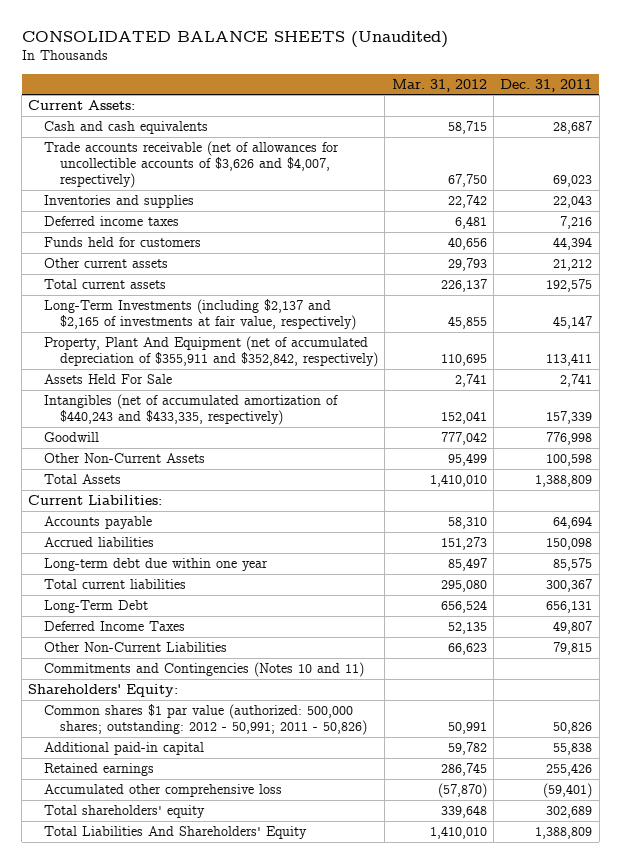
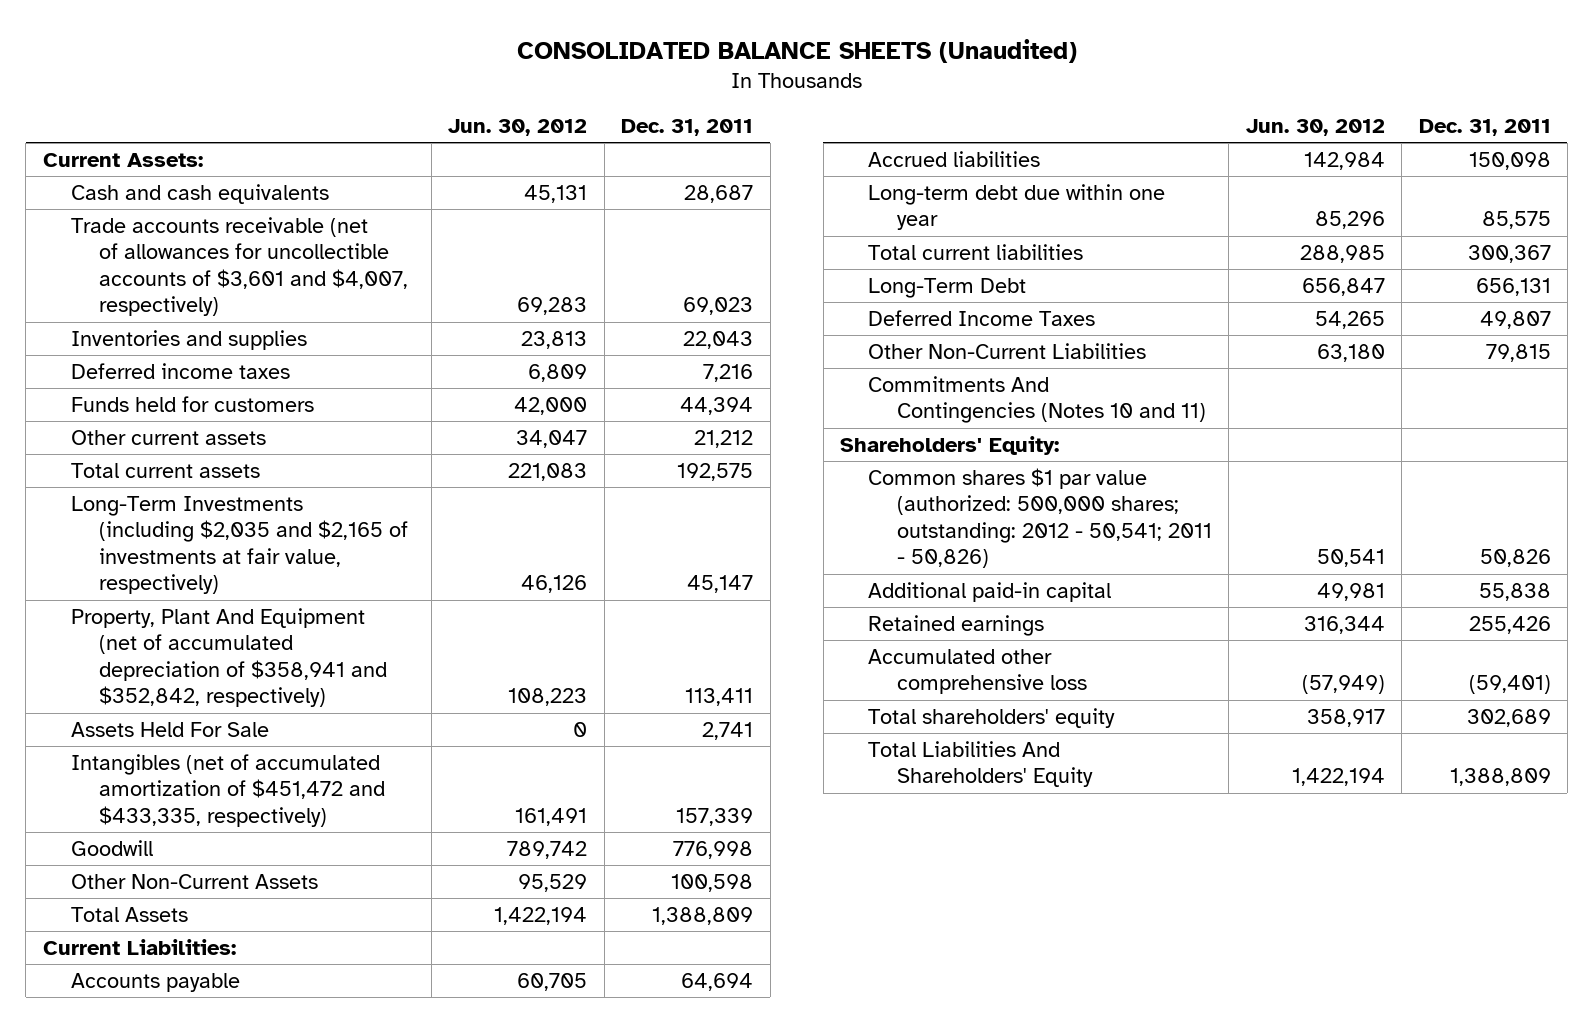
- | Mar. 31, 2012 | Dec. 31, 2011
+ | Jun. 30, 2012 | Dec. 31, 2011
- Trade accounts receivable (net of allowances for uncollectible accounts of $3,626 and $4,007, respectively) | 67,750 | 69,023
+ Trade accounts receivable (net of allowances for uncollectible accounts of $3,601 and $4,007, respectively) | 69,283 | 69,023
- Long-Term Investments (including $2,137 and $2,165 of investments at fair value, respectively) | 45,855 | 45,147
- Property, Plant And Equipment (net of accumulated depreciation of $355,911 and $352,842, respectively) | 110,695 | 113,411
+ Long-Term Investments (including $2,035 and $2,165 of investments at fair value, respectively) | 46,126 | 45,147
+ Property, Plant And Equipment (net of accumulated depreciation of $358,941 and $352,842, respectively) | 108,223 | 113,411
- Intangibles (net of accumulated amortization of $440,243 and $433,335, respectively) | 152,041 | 157,339
+ Intangibles (net of accumulated amortization of $451,472 and $433,335, respectively) | 161,491 | 157,339
- Commitments and Contingencies (Notes 10 and 11)
+ Commitments And Contingencies (Notes 10 and 11)
- Common shares $1 par value (authorized: 500,000 shares; outstanding: 2012 - 50,991; 2011 - 50,826) | 50,991 | 50,826
+ Common shares $1 par value (authorized: 500,000 shares; outstanding: 2012 - 50,541; 2011 - 50,826) | 50,541 | 50,826

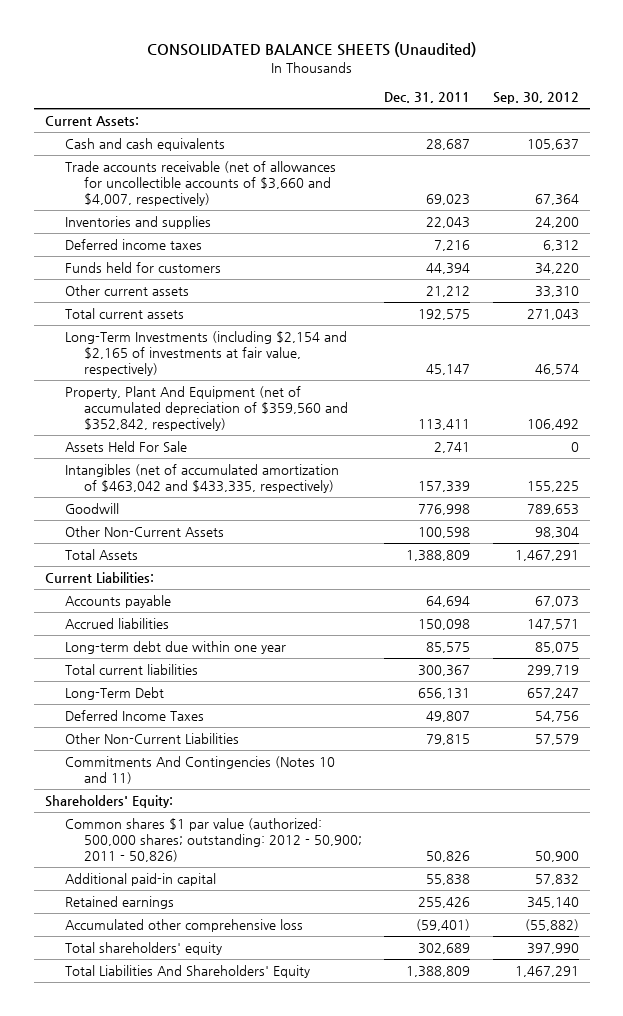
- | Jun. 30, 2012 | Dec. 31, 2011
+ | Dec. 31, 2011 | Sep. 30, 2012
- Trade accounts receivable (net of allowances for uncollectible accounts of $3,601 and $4,007, respectively) | 69,283 | 69,023
+ Trade accounts receivable (net of allowances for uncollectible accounts of $3,660 and $4,007, respectively) | 69,023 | 67,364
- Long-Term Investments (including $2,035 and $2,165 of investments at fair value, respectively) | 46,126 | 45,147
- Property, Plant And Equipment (net of accumulated depreciation of $358,941 and $352,842, respectively) | 108,223 | 113,411
+ Long-Term Investments (including $2,154 and $2,165 of investments at fair value, respectively) | 45,147 | 46,574
+ Property, Plant And Equipment (net of accumulated depreciation of $359,560 and $352,842, respectively) | 113,411 | 106,492
- Intangibles (net of accumulated amortization of $451,472 and $433,335, respectively) | 161,491 | 157,339
+ Intangibles (net of accumulated amortization of $463,042 and $433,335, respectively) | 157,339 | 155,225
- Common shares $1 par value (authorized: 500,000 shares; outstanding: 2012 - 50,541; 2011 - 50,826) | 50,541 | 50,826
+ Common shares $1 par value (authorized: 500,000 shares; outstanding: 2012 - 50,900; 2011 - 50,826) | 50,826 | 50,900

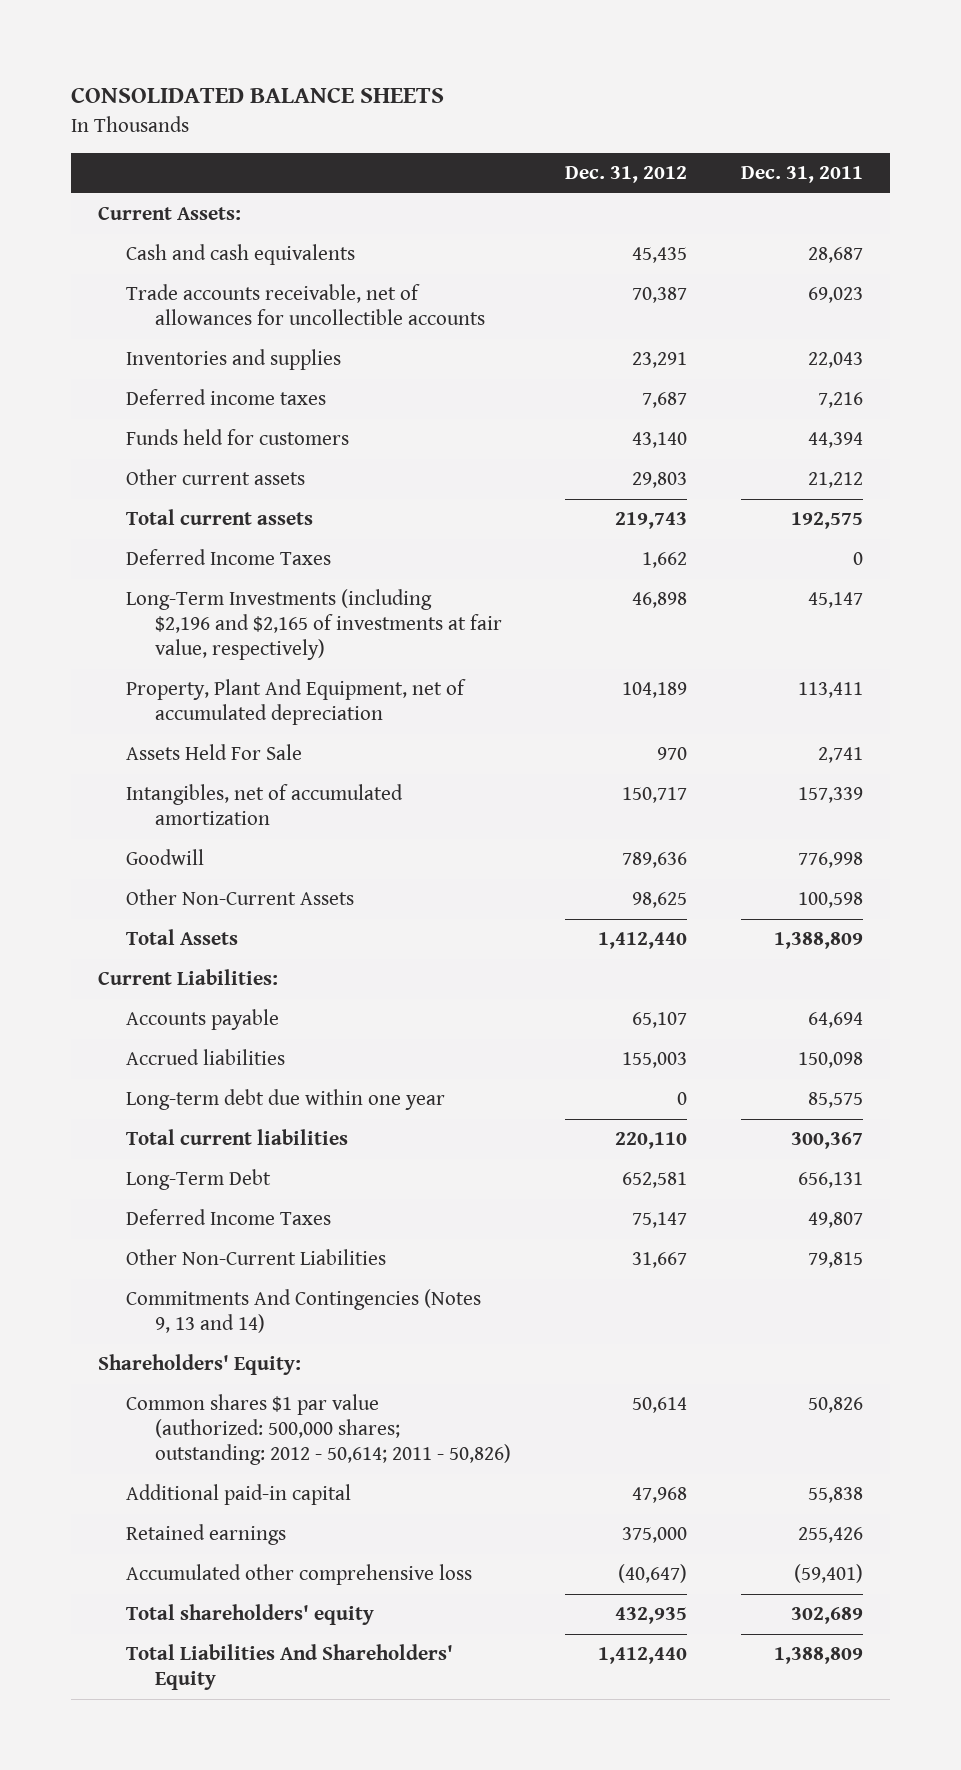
- CONSOLIDATED BALANCE SHEETS (Unaudited)
+ CONSOLIDATED BALANCE SHEETS
- | Dec. 31, 2011 | Sep. 30, 2012
+ | Dec. 31, 2012 | Dec. 31, 2011
- Trade accounts receivable (net of allowances for uncollectible accounts of $3,660 and $4,007, respectively) | 69,023 | 67,364
+ Trade accounts receivable, net of allowances for uncollectible accounts | 70,387 | 69,023
- Long-Term Investments (including $2,154 and $2,165 of investments at fair value, respectively) | 45,147 | 46,574
- Property, Plant And Equipment (net of accumulated depreciation of $359,560 and $352,842, respectively) | 113,411 | 106,492
+ Deferred Income Taxes | 1,662 | 0
+ Long-Term Investments (including $2,196 and $2,165 of investments at fair value, respectively) | 46,898 | 45,147
+ Property, Plant And Equipment, net of accumulated depreciation | 104,189 | 113,411
- Intangibles (net of accumulated amortization of $463,042 and $433,335, respectively) | 157,339 | 155,225
+ Intangibles, net of accumulated amortization | 150,717 | 157,339
- Commitments And Contingencies (Notes 10 and 11)
+ Commitments And Contingencies (Notes 9, 13 and 14)
- Common shares $1 par value (authorized: 500,000 shares; outstanding: 2012 - 50,900; 2011 - 50,826) | 50,826 | 50,900
+ Common shares $1 par value (authorized: 500,000 shares; outstanding: 2012 - 50,614; 2011 - 50,826) | 50,614 | 50,826

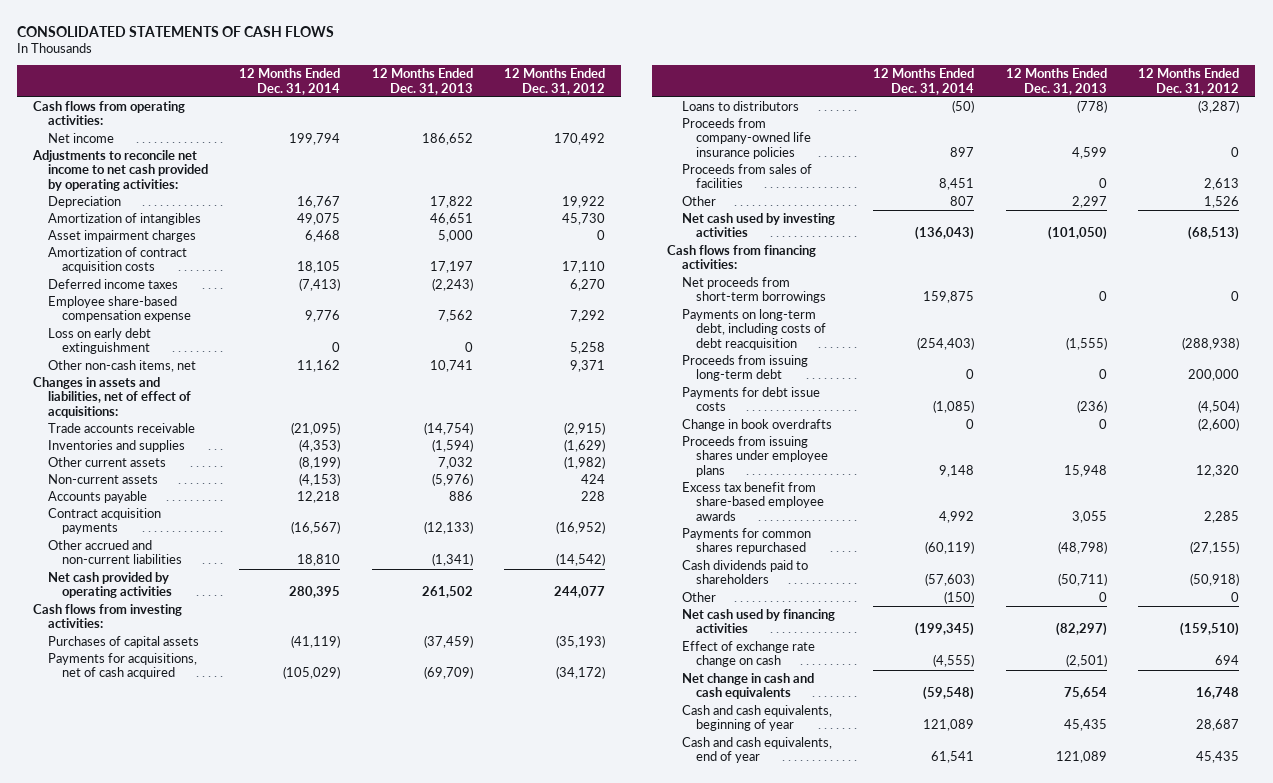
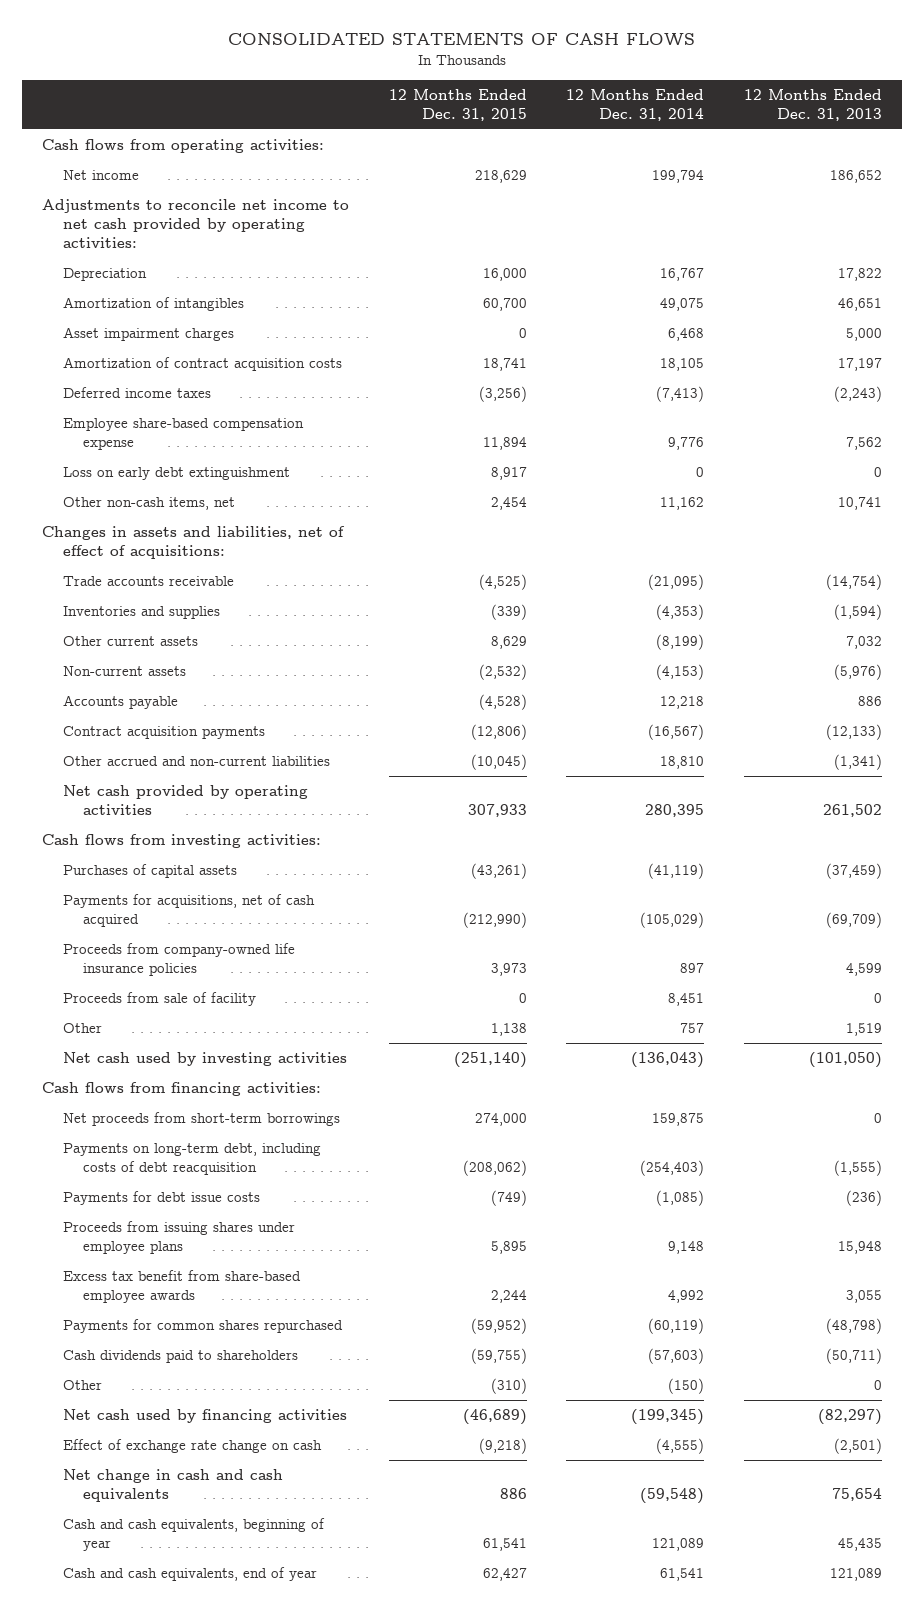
- | 12 Months Ended Dec. 31, 2014 | 12 Months Ended Dec. 31, 2013 | 12 Months Ended Dec. 31, 2012
+ | 12 Months Ended Dec. 31, 2015 | 12 Months Ended Dec. 31, 2014 | 12 Months Ended Dec. 31, 2013
- Loans to distributors | (50) | (778) | (3,287)
- Proceeds from sales of facilities | 8,451 | 0 | 2,613
- Other | 807 | 2,297 | 1,526
+ Proceeds from sale of facility | 0 | 8,451 | 0
+ Other | 1,138 | 757 | 1,519
- Proceeds from issuing long-term debt | 0 | 0 | 200,000
- Change in book overdrafts | 0 | 0 | (2,600)

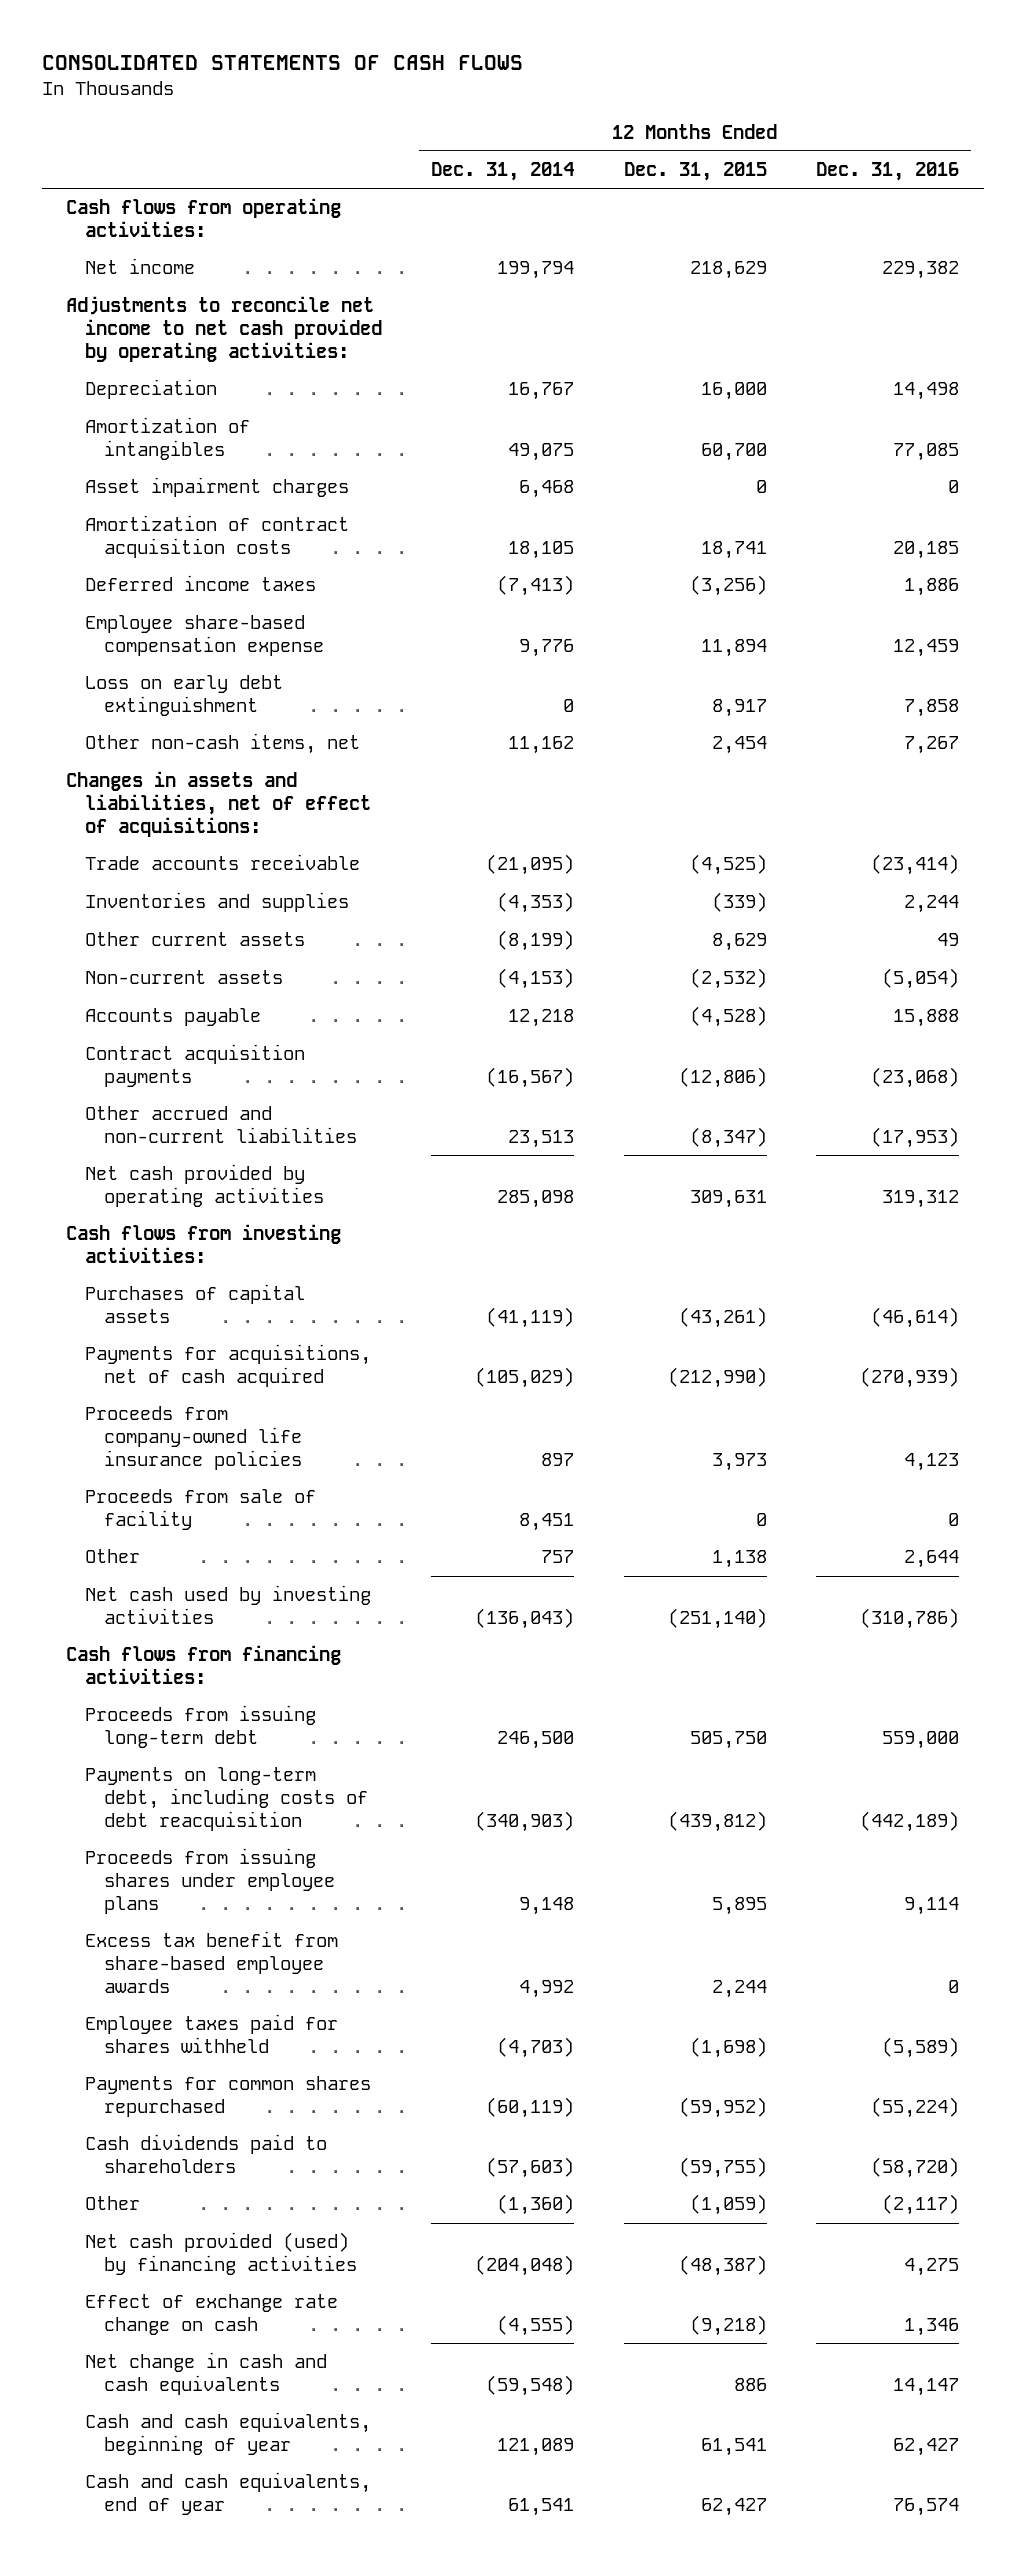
- | 12 Months Ended Dec. 31, 2015 | 12 Months Ended Dec. 31, 2014 | 12 Months Ended Dec. 31, 2013
+ | 12 Months Ended Dec. 31, 2014 | 12 Months Ended Dec. 31, 2015 | 12 Months Ended Dec. 31, 2016
- Other accrued and non-current liabilities | (10,045) | 18,810 | (1,341)
- Net cash provided by operating activities | 307,933 | 280,395 | 261,502
+ Other accrued and non-current liabilities | 23,513 | (8,347) | (17,953)
+ Net cash provided by operating activities | 285,098 | 309,631 | 319,312
- Net proceeds from short-term borrowings | 274,000 | 159,875 | 0
- Payments on long-term debt, including costs of debt reacquisition | (208,062) | (254,403) | (1,555)
- Payments for debt issue costs | (749) | (1,085) | (236)
+ Proceeds from issuing long-term debt | 246,500 | 505,750 | 559,000
+ Payments on long-term debt, including costs of debt reacquisition | (340,903) | (439,812) | (442,189)
+ Employee taxes paid for shares withheld | (4,703) | (1,698) | (5,589)
- Other | (310) | (150) | 0
- Net cash used by financing activities | (46,689) | (199,345) | (82,297)
+ Other | (1,360) | (1,059) | (2,117)
+ Net cash provided (used) by financing activities | (204,048) | (48,387) | 4,275

